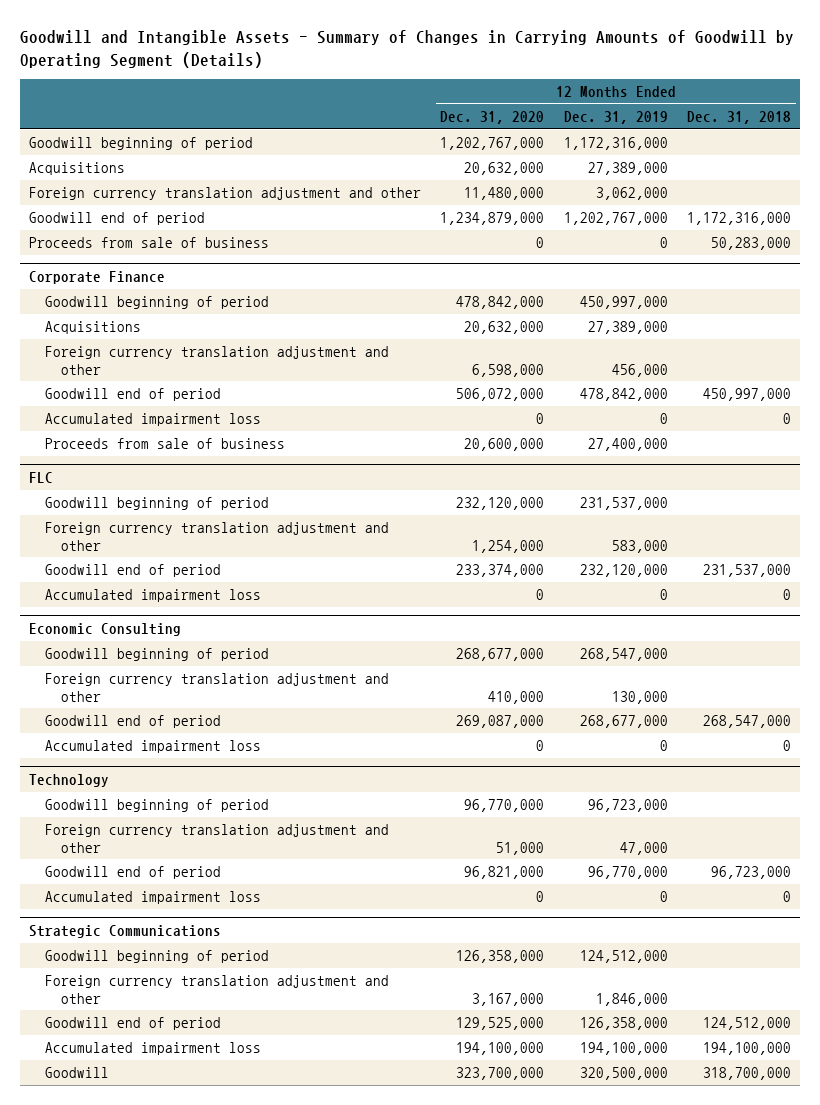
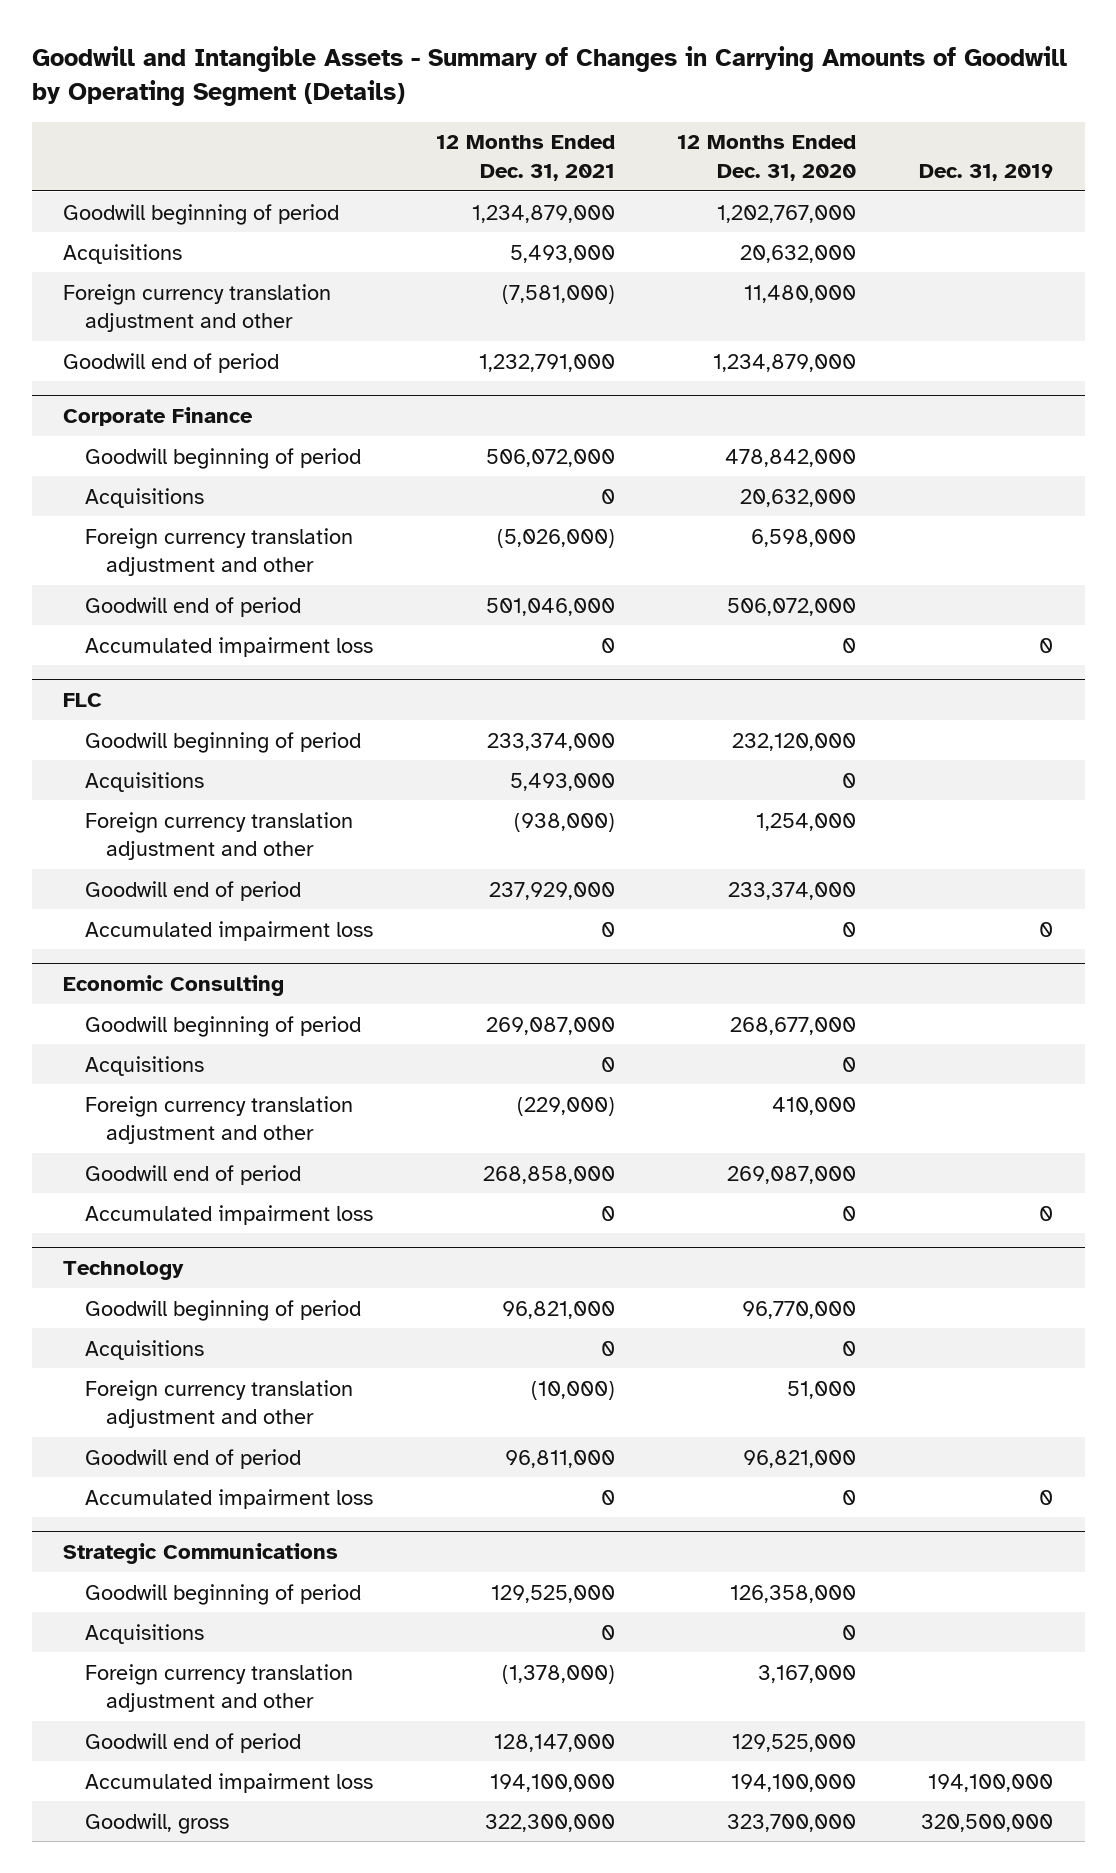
- | 12 Months Ended Dec. 31, 2020 | 12 Months Ended Dec. 31, 2019 | 12 Months Ended Dec. 31, 2018
+ | 12 Months Ended Dec. 31, 2021 | 12 Months Ended Dec. 31, 2020 | Dec. 31, 2019
- Proceeds from sale of business | 0 | 0 | 50,283,000
@ Corporate Finance
- Proceeds from sale of business | 20,600,000 | 27,400,000 |
@ FLC
+ Acquisitions | 5,493,000 | 0 |
@ Economic Consulting
+ Acquisitions | 0 | 0 |
@ Technology
+ Acquisitions | 0 | 0 |
@ Strategic Communications
+ Acquisitions | 0 | 0 |
- Goodwill | 323,700,000 | 320,500,000 | 318,700,000
+ Goodwill, gross | 322,300,000 | 323,700,000 | 320,500,000

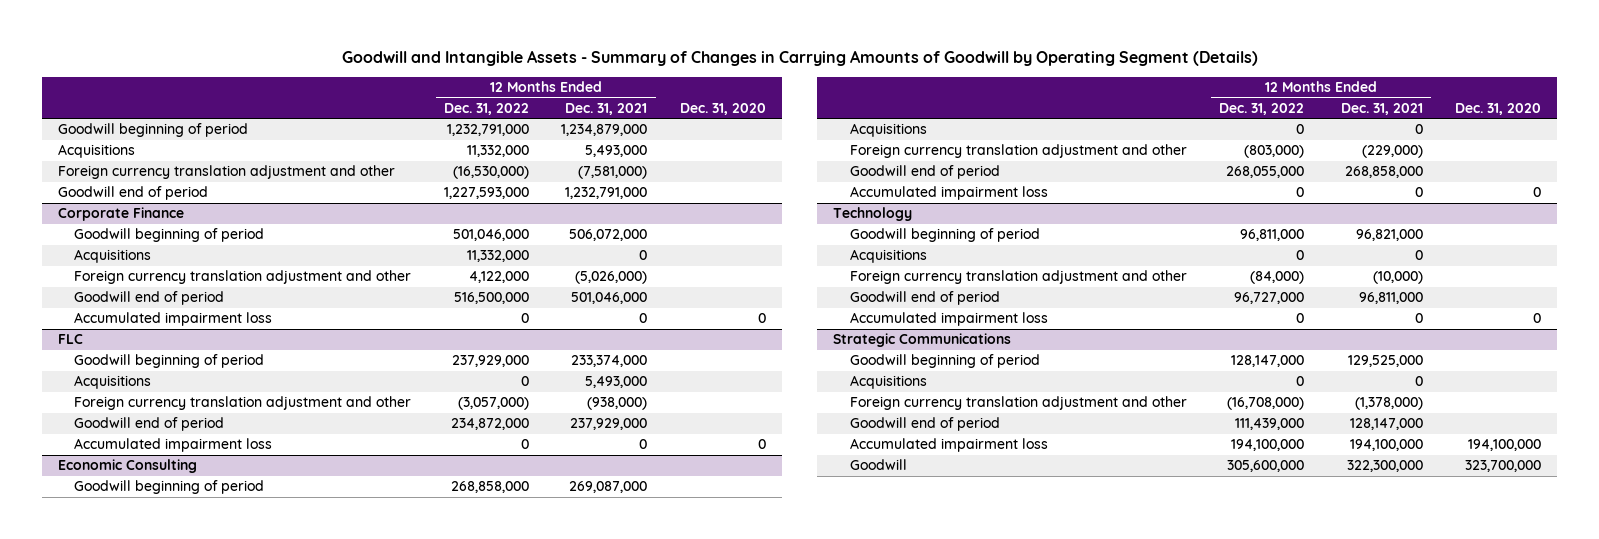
- | 12 Months Ended Dec. 31, 2021 | 12 Months Ended Dec. 31, 2020 | Dec. 31, 2019
+ | 12 Months Ended Dec. 31, 2022 | 12 Months Ended Dec. 31, 2021 | Dec. 31, 2020
@ Strategic Communications
- Goodwill, gross | 322,300,000 | 323,700,000 | 320,500,000
+ Goodwill | 305,600,000 | 322,300,000 | 323,700,000

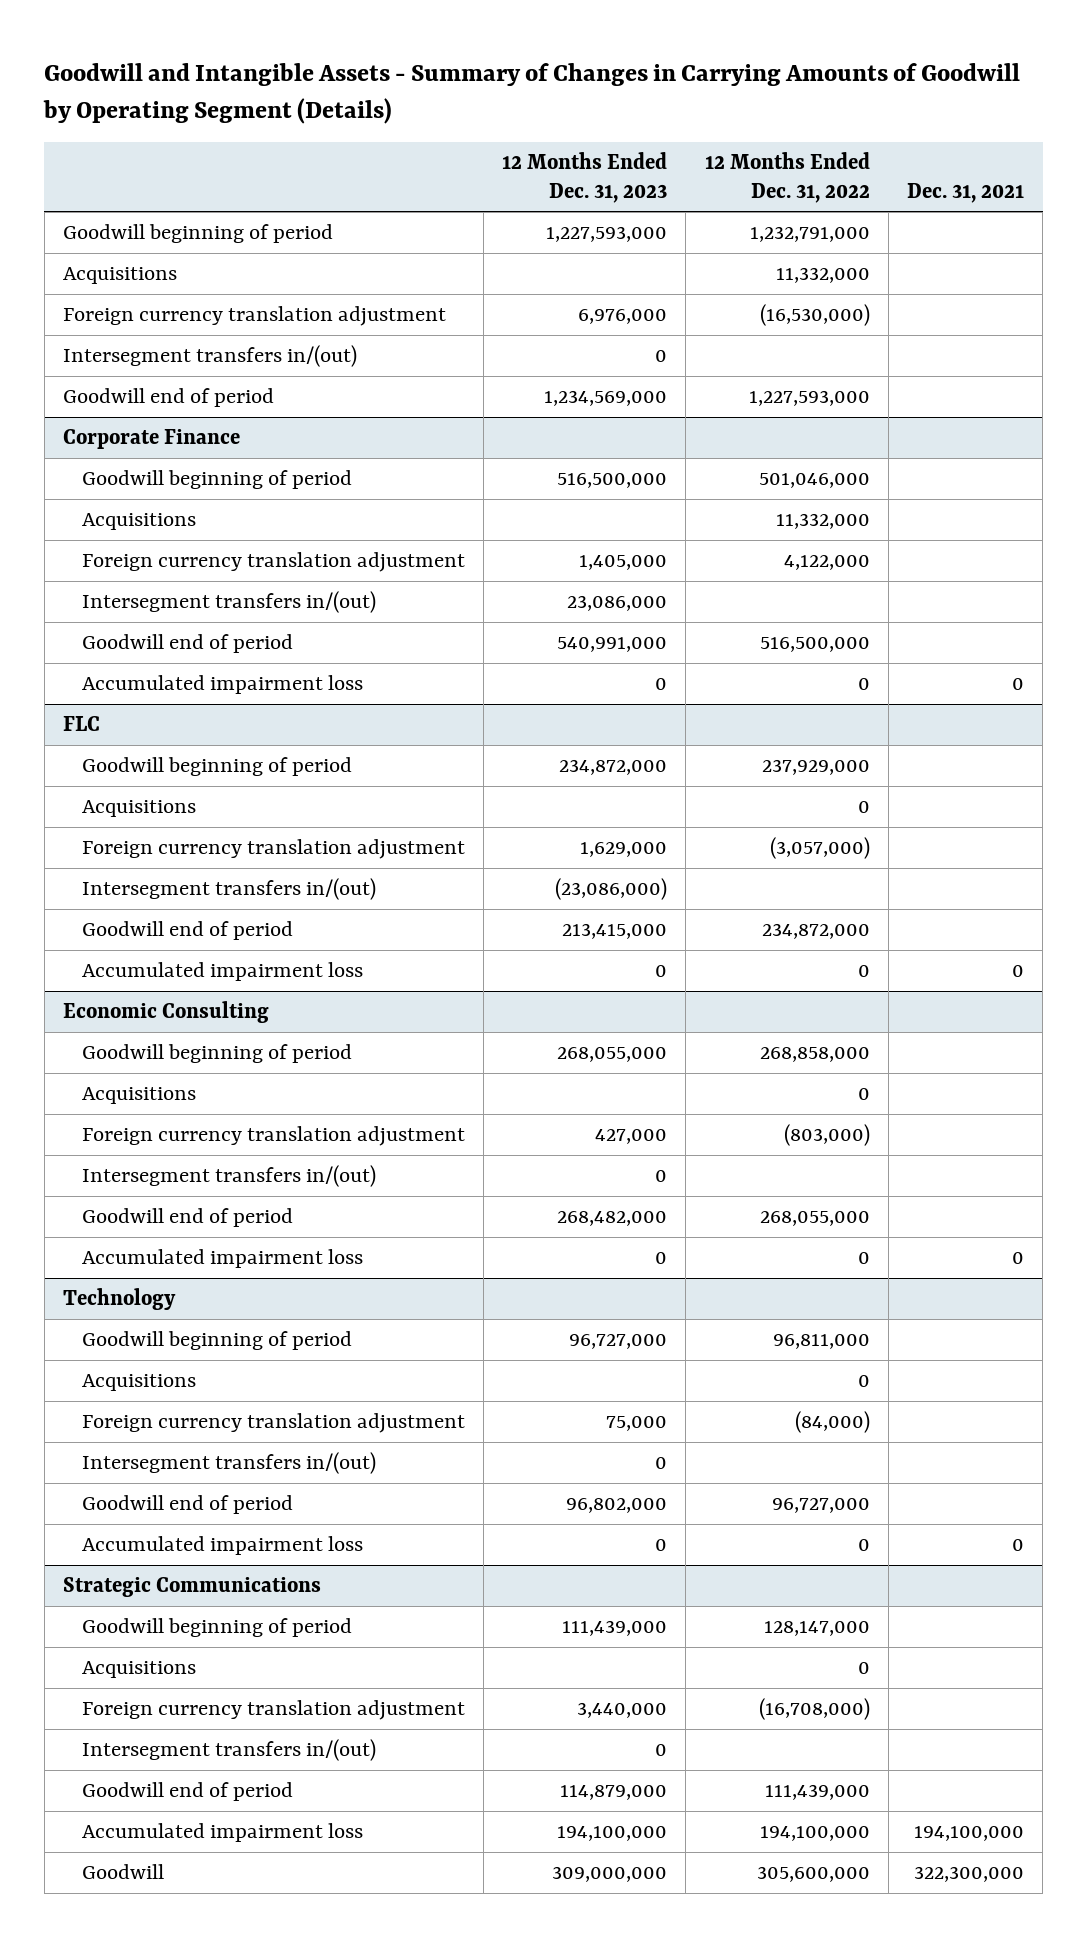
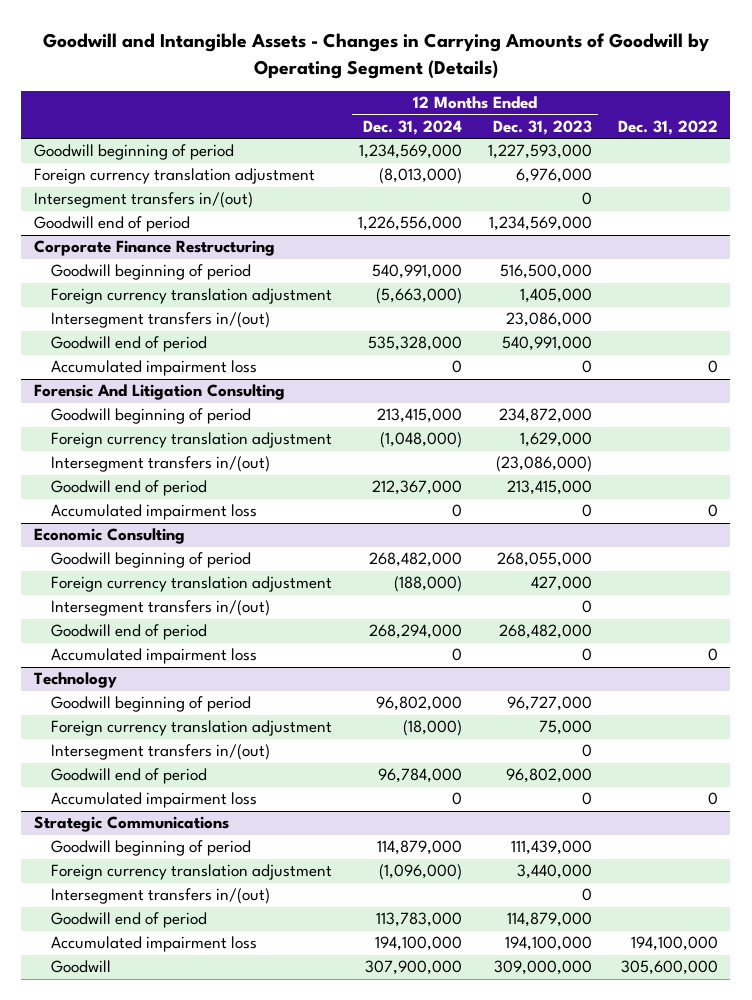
- Goodwill and Intangible Assets - Summary of Changes in Carrying Amounts of Goodwill by Operating Segment (Details)
+ Goodwill and Intangible Assets - Changes in Carrying Amounts of Goodwill by Operating Segment (Details)
- | 12 Months Ended Dec. 31, 2023 | 12 Months Ended Dec. 31, 2022 | Dec. 31, 2021
+ | 12 Months Ended Dec. 31, 2024 | 12 Months Ended Dec. 31, 2023 | Dec. 31, 2022
- Acquisitions | | 11,332,000 |
- Corporate Finance
+ Corporate Finance Restructuring
- Acquisitions | | 11,332,000 |
- FLC
+ Forensic And Litigation Consulting
- Acquisitions | | 0 |
@ Economic Consulting
- Acquisitions | | 0 |
@ Technology
- Acquisitions | | 0 |
@ Strategic Communications
- Acquisitions | | 0 |

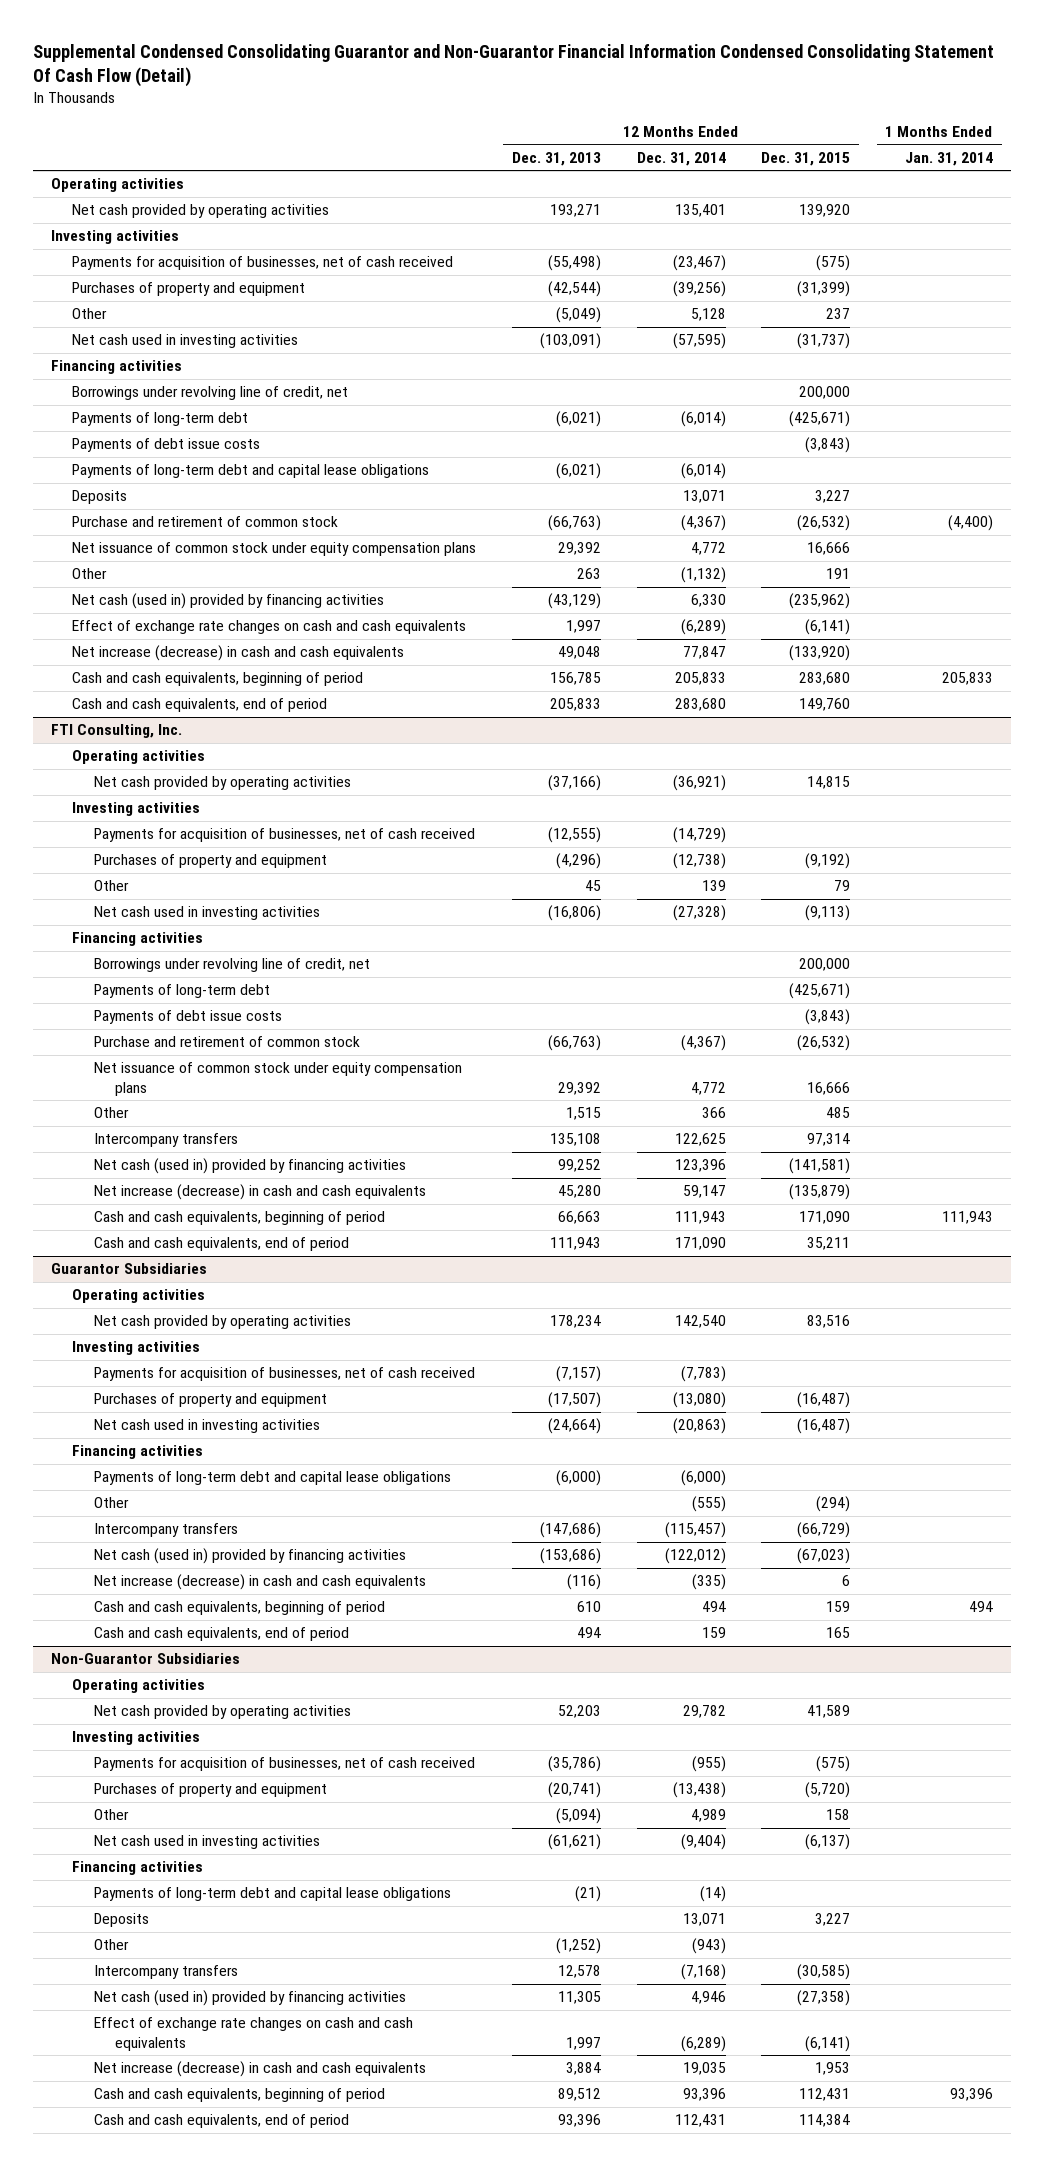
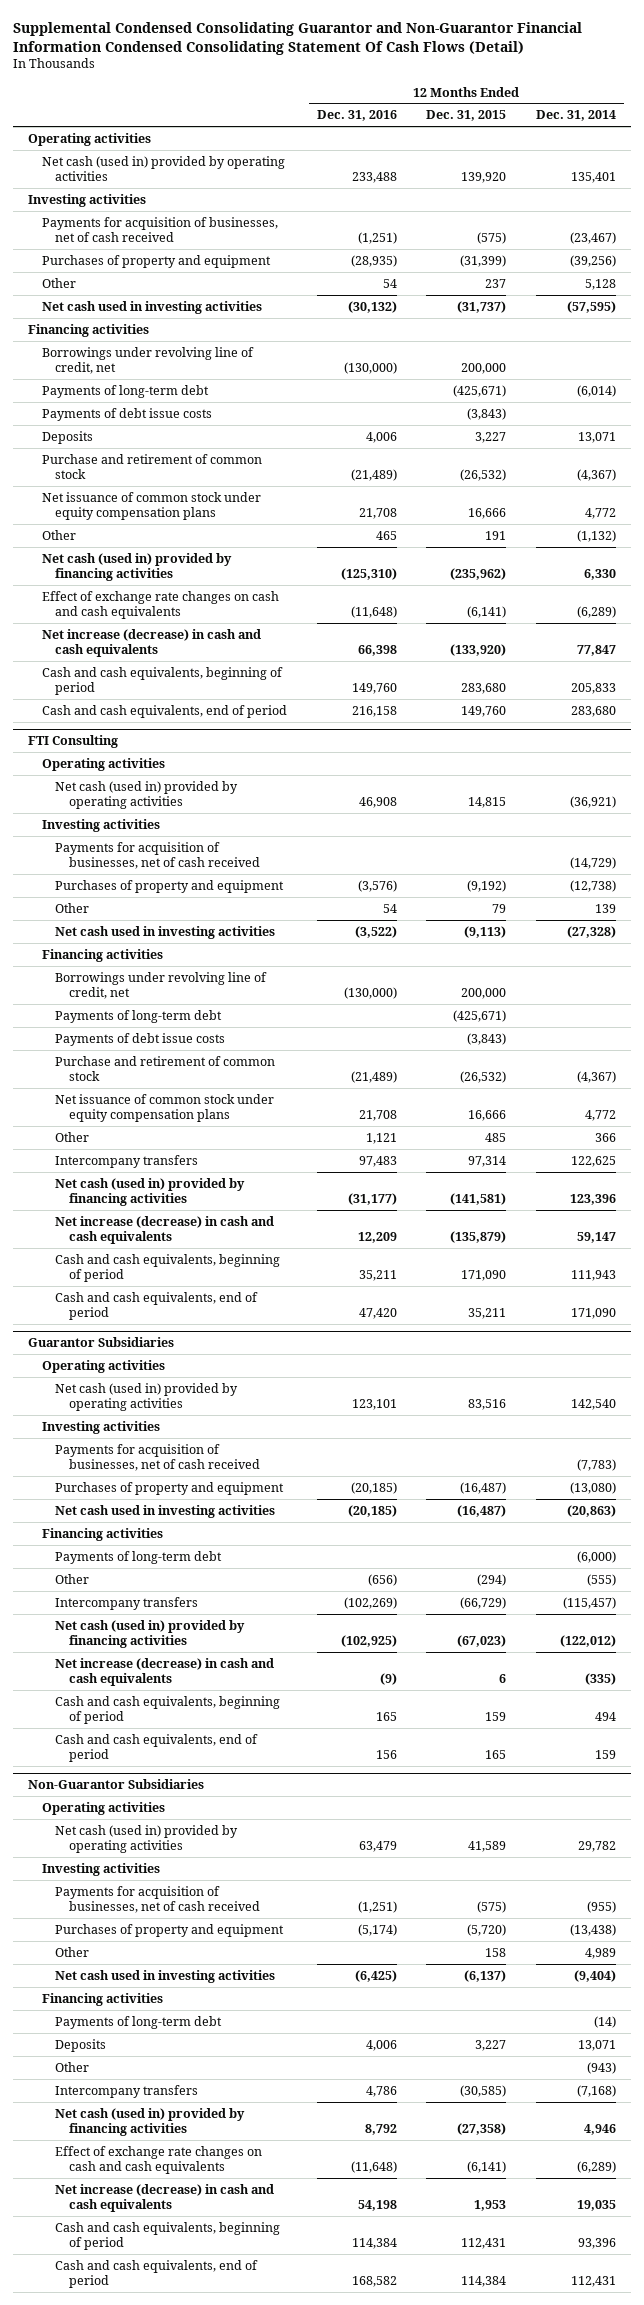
- Supplemental Condensed Consolidating Guarantor and Non-Guarantor Financial Information Condensed Consolidating Statement Of Cash Flow (Detail)
+ Supplemental Condensed Consolidating Guarantor and Non-Guarantor Financial Information Condensed Consolidating Statement Of Cash Flows (Detail)
- | 12 Months Ended Dec. 31, 2013 | 12 Months Ended Dec. 31, 2014 | 12 Months Ended Dec. 31, 2015 | 1 Months Ended Jan. 31, 2014
+ | 12 Months Ended Dec. 31, 2016 | 12 Months Ended Dec. 31, 2015 | 12 Months Ended Dec. 31, 2014
- Net cash provided by operating activities | 193,271 | 135,401 | 139,920 |
+ Net cash (used in) provided by operating activities | 233,488 | 139,920 | 135,401
- Payments of long-term debt and capital lease obligations | (6,021) | (6,014) | |
- FTI Consulting, Inc.
+ FTI Consulting
- Net cash provided by operating activities | (37,166) | (36,921) | 14,815 |
+ Net cash (used in) provided by operating activities | 46,908 | 14,815 | (36,921)
@ Guarantor Subsidiaries
- Net cash provided by operating activities | 178,234 | 142,540 | 83,516 |
+ Net cash (used in) provided by operating activities | 123,101 | 83,516 | 142,540
- Payments of long-term debt and capital lease obligations | (6,000) | (6,000) | |
+ Payments of long-term debt | | | (6,000)
@ Non-Guarantor Subsidiaries
- Net cash provided by operating activities | 52,203 | 29,782 | 41,589 |
+ Net cash (used in) provided by operating activities | 63,479 | 41,589 | 29,782
- Payments of long-term debt and capital lease obligations | (21) | (14) | |
+ Payments of long-term debt | | | (14)

